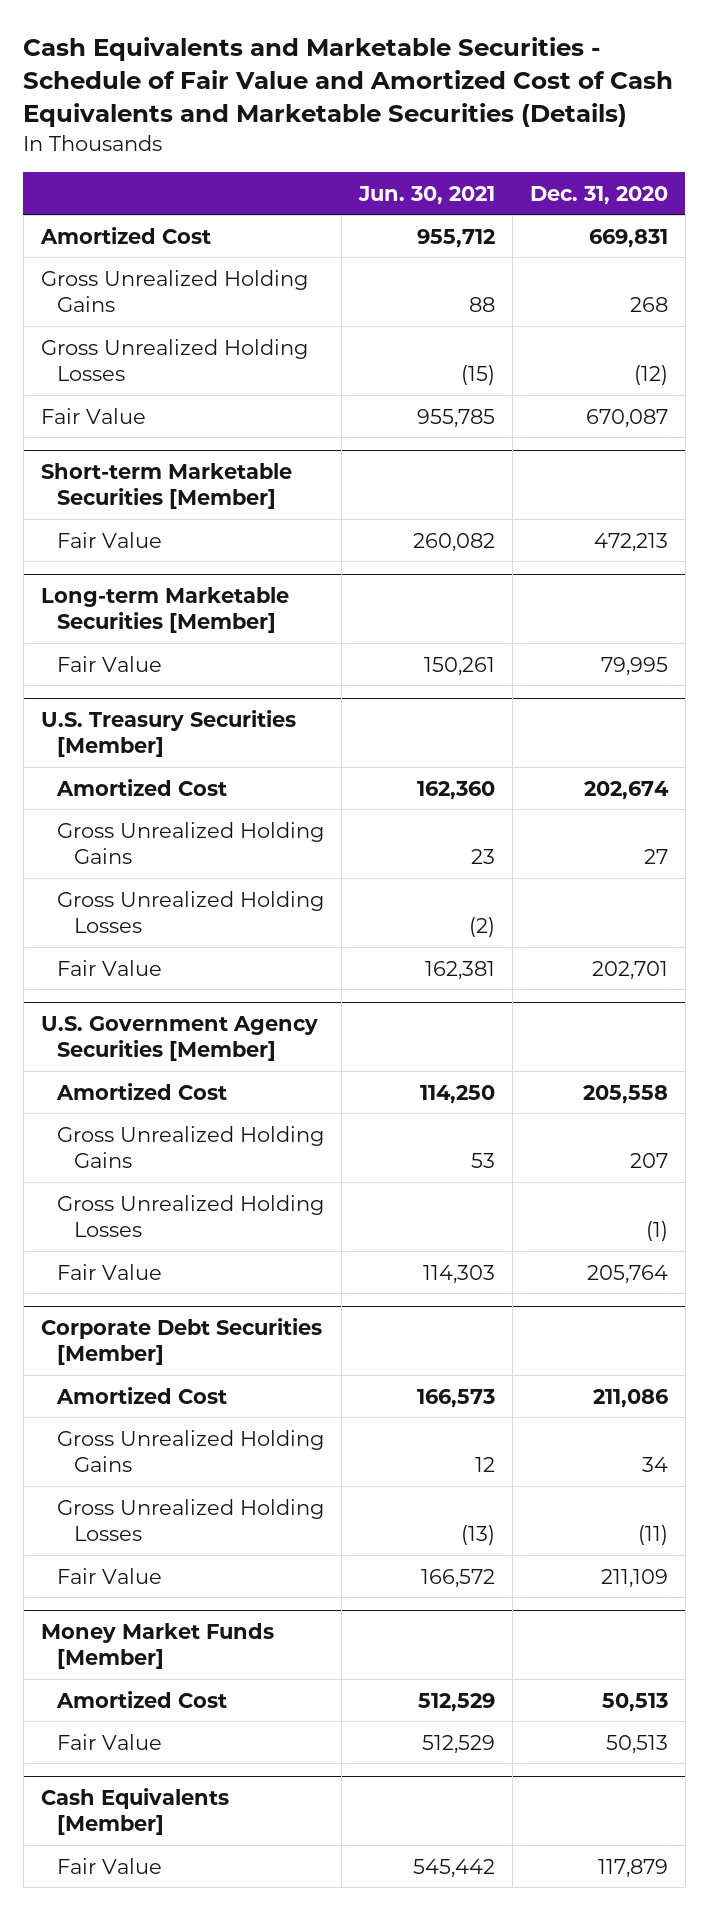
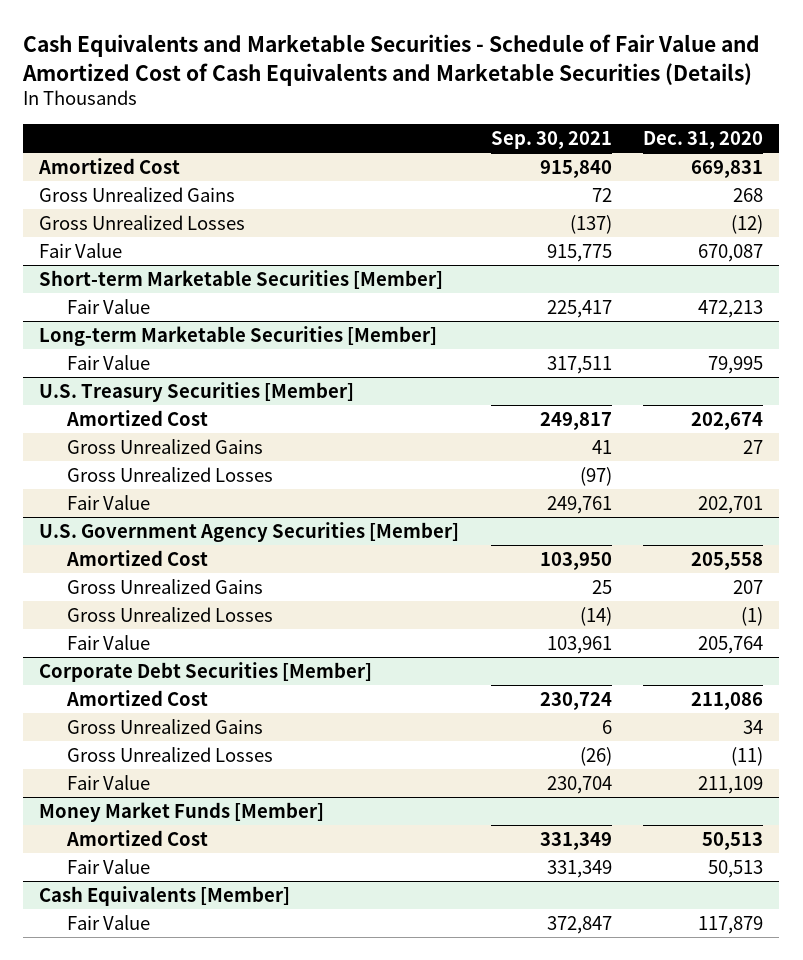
- | Jun. 30, 2021 | Dec. 31, 2020
+ | Sep. 30, 2021 | Dec. 31, 2020
- Gross Unrealized Holding Gains | 88 | 268
- Gross Unrealized Holding Losses | (15) | (12)
+ Gross Unrealized Gains | 72 | 268
+ Gross Unrealized Losses | (137) | (12)
@ U.S. Treasury Securities [Member]
- Gross Unrealized Holding Gains | 23 | 27
- Gross Unrealized Holding Losses | (2) |
+ Gross Unrealized Gains | 41 | 27
+ Gross Unrealized Losses | (97) |
@ U.S. Government Agency Securities [Member]
- Gross Unrealized Holding Gains | 53 | 207
- Gross Unrealized Holding Losses | | (1)
+ Gross Unrealized Gains | 25 | 207
+ Gross Unrealized Losses | (14) | (1)
@ Corporate Debt Securities [Member]
- Gross Unrealized Holding Gains | 12 | 34
- Gross Unrealized Holding Losses | (13) | (11)
+ Gross Unrealized Gains | 6 | 34
+ Gross Unrealized Losses | (26) | (11)

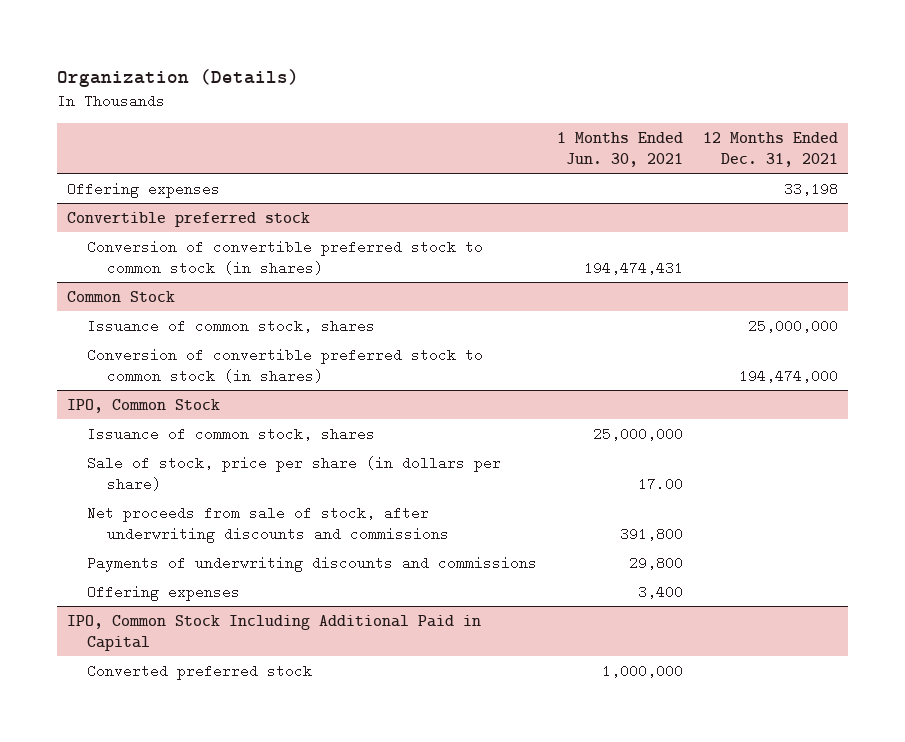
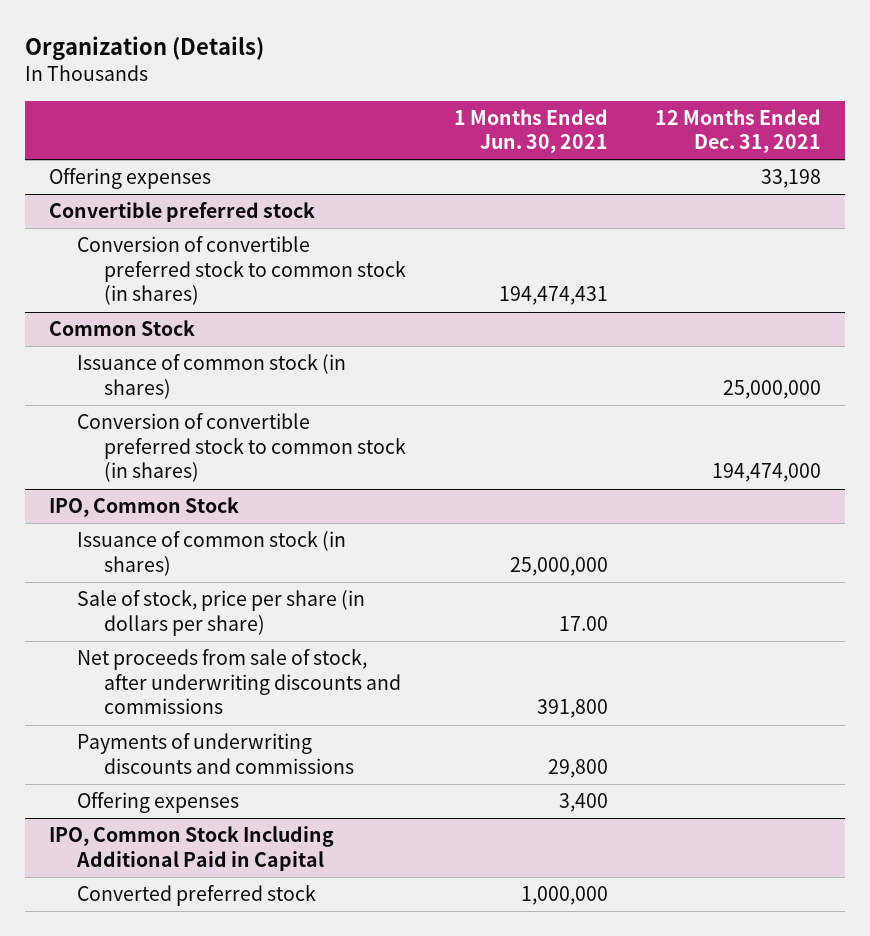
@ Common Stock
- Issuance of common stock, shares | | 25,000,000
+ Issuance of common stock (in shares) | | 25,000,000
@ IPO, Common Stock
- Issuance of common stock, shares | 25,000,000 |
+ Issuance of common stock (in shares) | 25,000,000 |

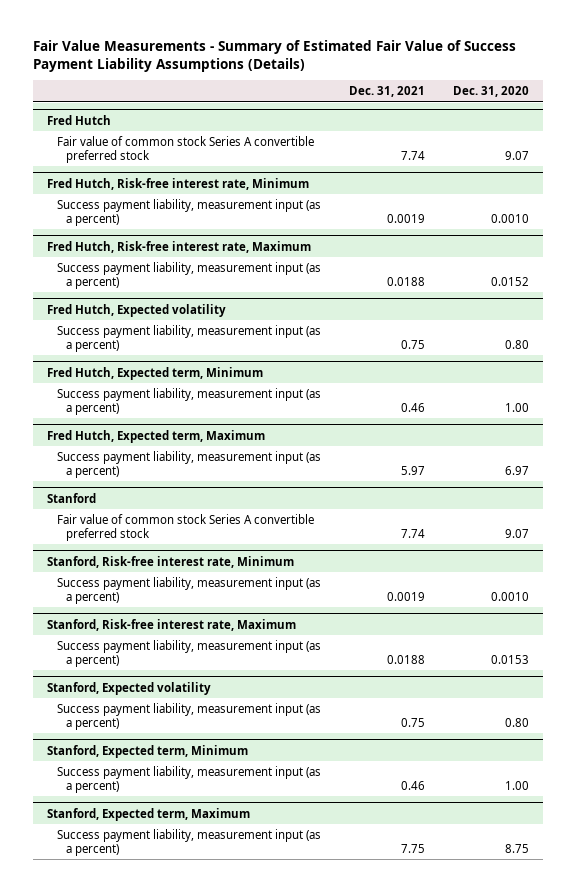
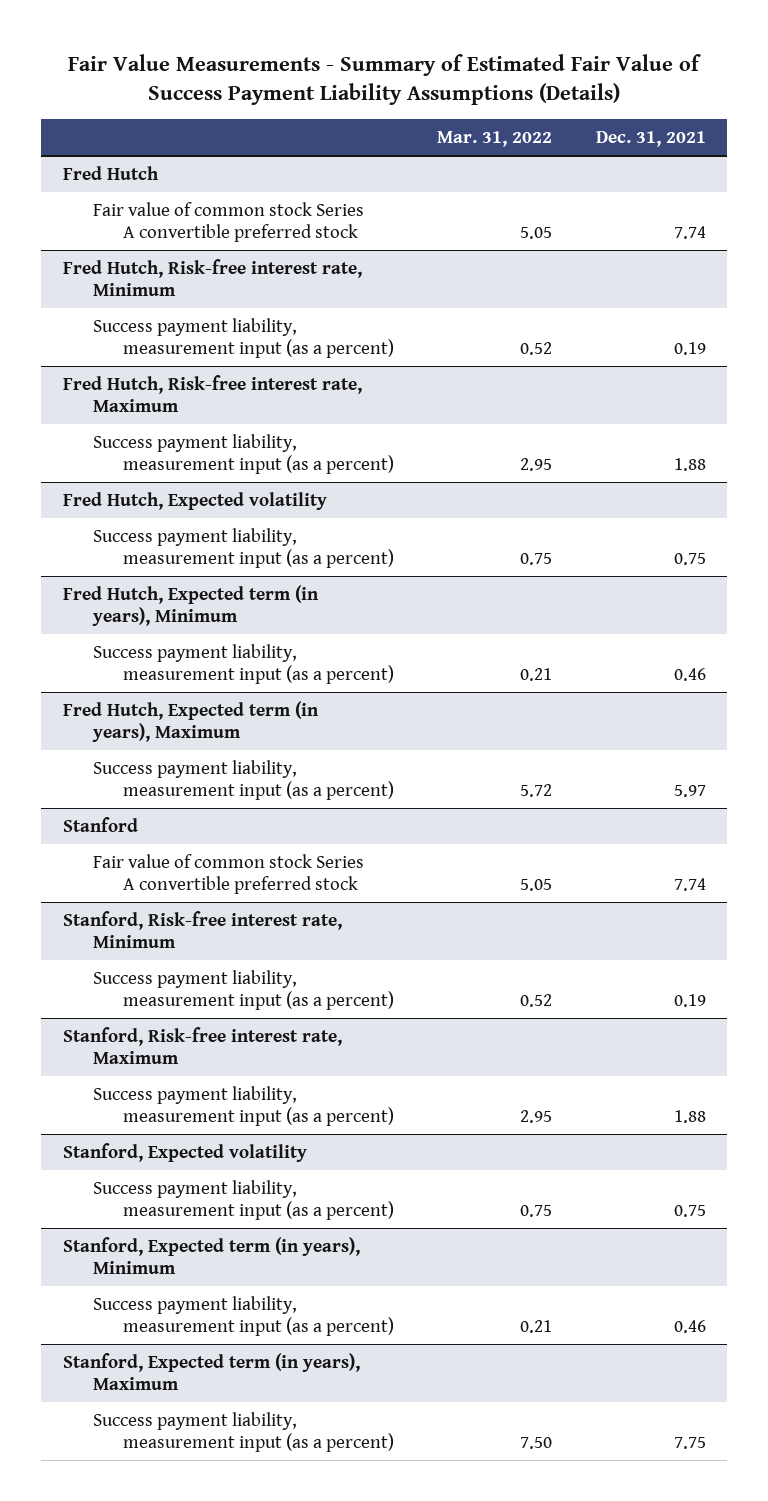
- | Dec. 31, 2021 | Dec. 31, 2020
+ | Mar. 31, 2022 | Dec. 31, 2021
@ Fred Hutch, Risk-free interest rate, Minimum
- Success payment liability, measurement input (as a percent) | 0.0019 | 0.0010
+ Success payment liability, measurement input (as a percent) | 0.52 | 0.19
@ Fred Hutch, Risk-free interest rate, Maximum
- Success payment liability, measurement input (as a percent) | 0.0188 | 0.0152
+ Success payment liability, measurement input (as a percent) | 2.95 | 1.88
- Fred Hutch, Expected term, Minimum
+ Fred Hutch, Expected term (in years), Minimum
- Fred Hutch, Expected term, Maximum
+ Fred Hutch, Expected term (in years), Maximum
@ Stanford, Risk-free interest rate, Minimum
- Success payment liability, measurement input (as a percent) | 0.0019 | 0.0010
+ Success payment liability, measurement input (as a percent) | 0.52 | 0.19
@ Stanford, Risk-free interest rate, Maximum
- Success payment liability, measurement input (as a percent) | 0.0188 | 0.0153
+ Success payment liability, measurement input (as a percent) | 2.95 | 1.88
- Stanford, Expected term, Minimum
+ Stanford, Expected term (in years), Minimum
- Stanford, Expected term, Maximum
+ Stanford, Expected term (in years), Maximum

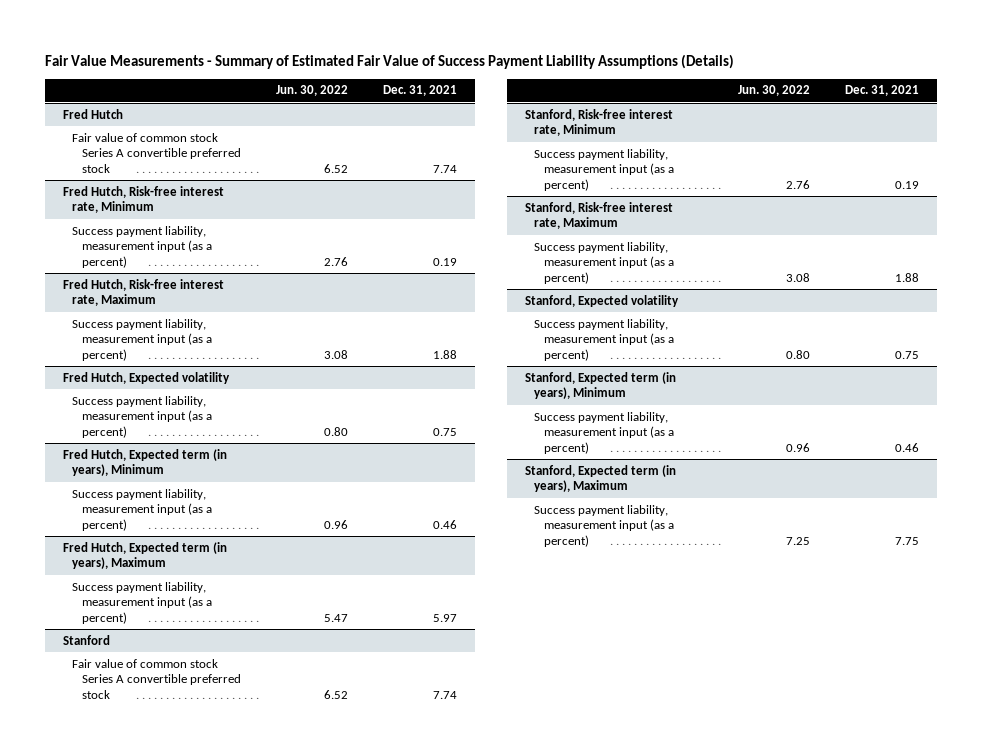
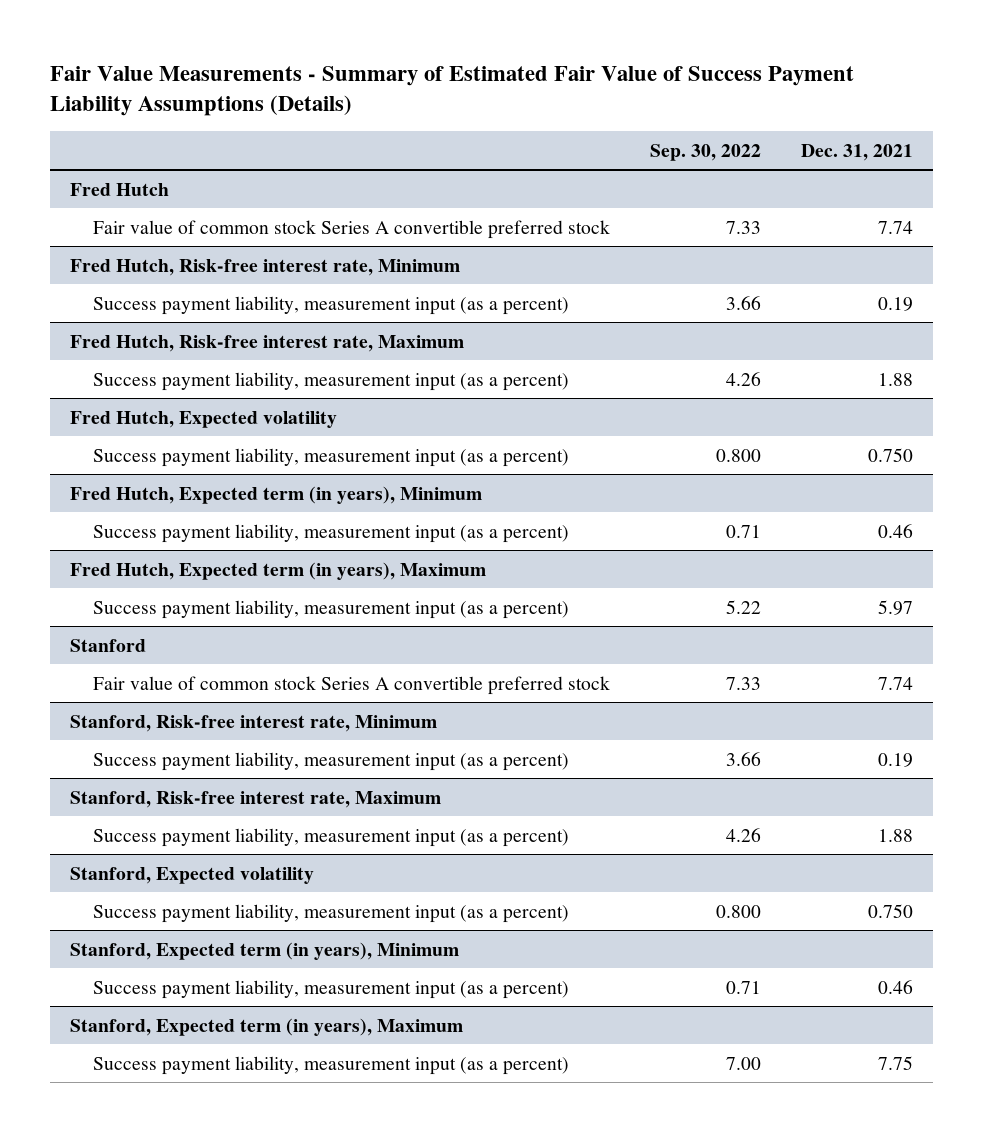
- | Jun. 30, 2022 | Dec. 31, 2021
+ | Sep. 30, 2022 | Dec. 31, 2021
@ Fred Hutch, Expected volatility
- Success payment liability, measurement input (as a percent) | 0.80 | 0.75
+ Success payment liability, measurement input (as a percent) | 0.800 | 0.750
@ Stanford, Expected volatility
- Success payment liability, measurement input (as a percent) | 0.80 | 0.75
+ Success payment liability, measurement input (as a percent) | 0.800 | 0.750

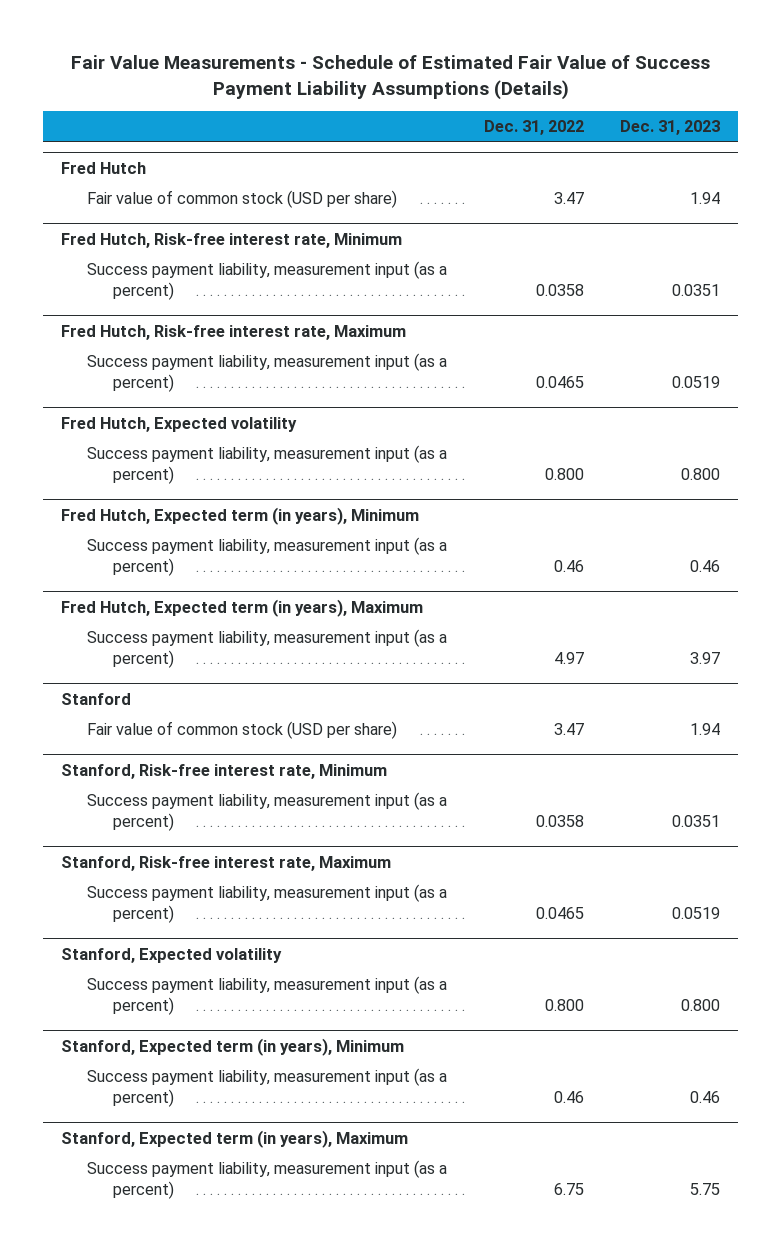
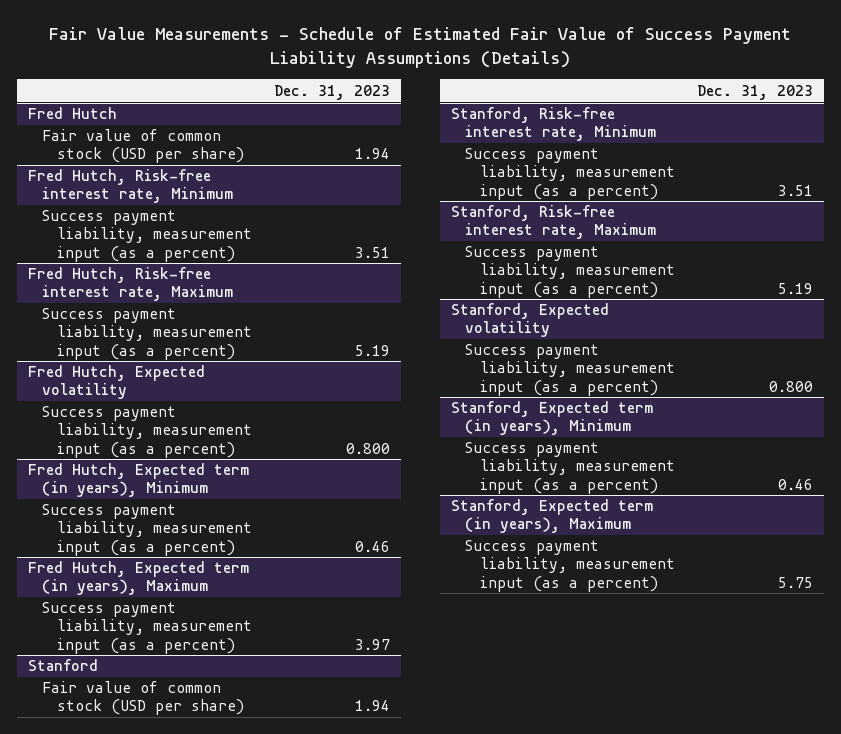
- | Dec. 31, 2022 | Dec. 31, 2023
+ | Dec. 31, 2023
@ Fred Hutch, Risk-free interest rate, Minimum
- Success payment liability, measurement input (as a percent) | 0.0358 | 0.0351
+ Success payment liability, measurement input (as a percent) | 3.51
@ Fred Hutch, Risk-free interest rate, Maximum
- Success payment liability, measurement input (as a percent) | 0.0465 | 0.0519
+ Success payment liability, measurement input (as a percent) | 5.19
@ Stanford, Risk-free interest rate, Minimum
- Success payment liability, measurement input (as a percent) | 0.0358 | 0.0351
+ Success payment liability, measurement input (as a percent) | 3.51
@ Stanford, Risk-free interest rate, Maximum
- Success payment liability, measurement input (as a percent) | 0.0465 | 0.0519
+ Success payment liability, measurement input (as a percent) | 5.19

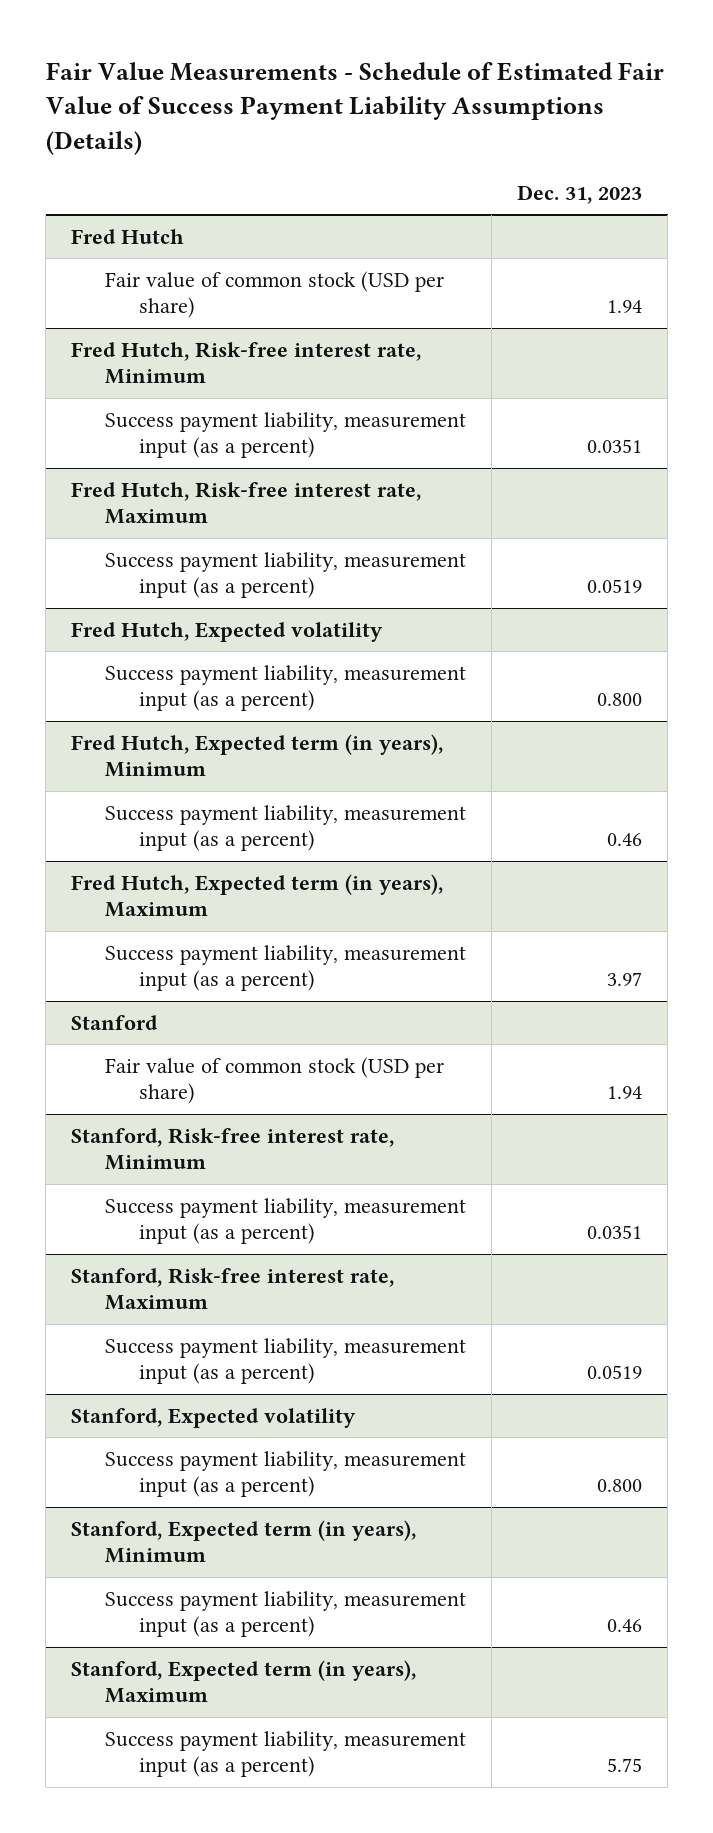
@ Fred Hutch, Risk-free interest rate, Minimum
- Success payment liability, measurement input (as a percent) | 3.51
+ Success payment liability, measurement input (as a percent) | 0.0351
@ Fred Hutch, Risk-free interest rate, Maximum
- Success payment liability, measurement input (as a percent) | 5.19
+ Success payment liability, measurement input (as a percent) | 0.0519
@ Stanford, Risk-free interest rate, Minimum
- Success payment liability, measurement input (as a percent) | 3.51
+ Success payment liability, measurement input (as a percent) | 0.0351
@ Stanford, Risk-free interest rate, Maximum
- Success payment liability, measurement input (as a percent) | 5.19
+ Success payment liability, measurement input (as a percent) | 0.0519

